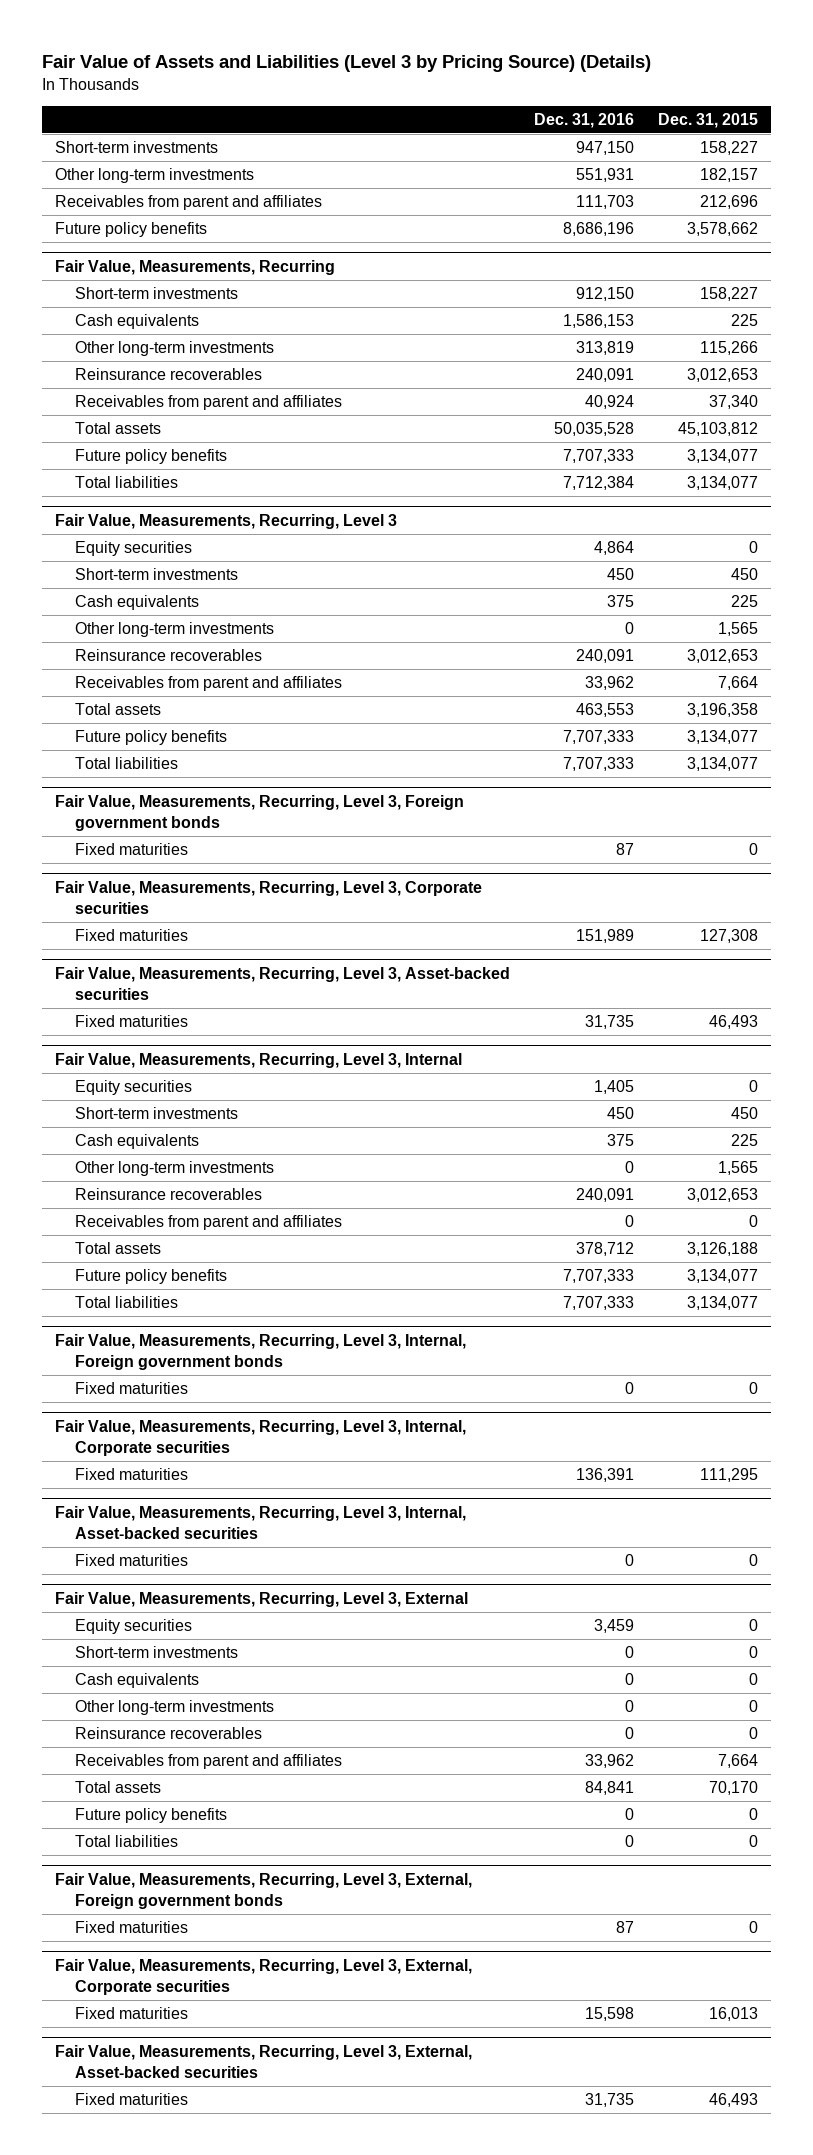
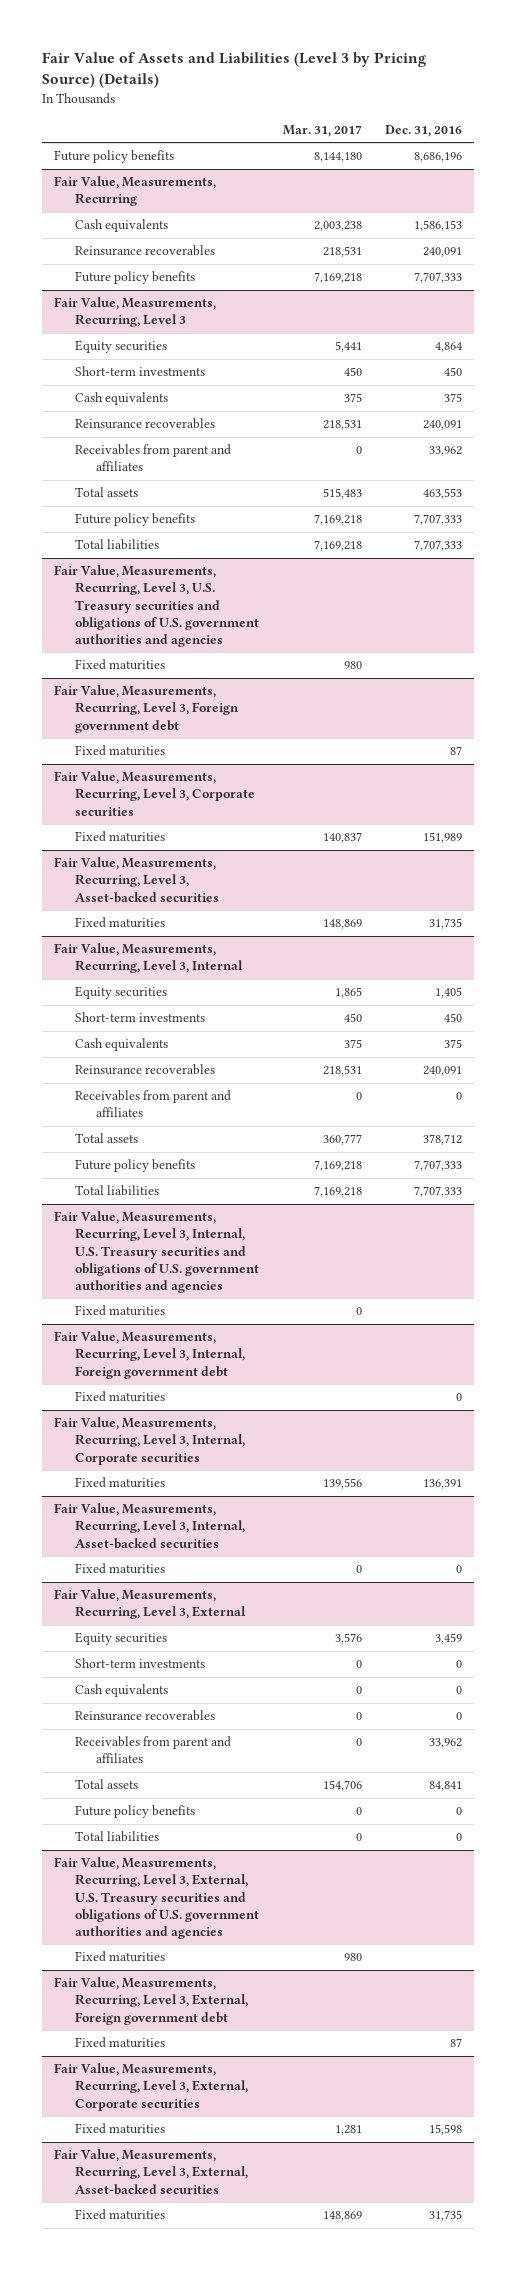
- | Dec. 31, 2016 | Dec. 31, 2015
+ | Mar. 31, 2017 | Dec. 31, 2016
- Short-term investments | 947,150 | 158,227
- Other long-term investments | 551,931 | 182,157
- Receivables from parent and affiliates | 111,703 | 212,696
@ Fair Value, Measurements, Recurring
- Short-term investments | 912,150 | 158,227
- Other long-term investments | 313,819 | 115,266
- Receivables from parent and affiliates | 40,924 | 37,340
- Total assets | 50,035,528 | 45,103,812
- Total liabilities | 7,712,384 | 3,134,077
@ Fair Value, Measurements, Recurring, Level 3
- Other long-term investments | 0 | 1,565
- Fair Value, Measurements, Recurring, Level 3, Foreign government bonds
+ Fair Value, Measurements, Recurring, Level 3, U.S. Treasury securities and obligations of U.S. government authorities and agencies
+ Fixed maturities | 980 |
+ Fair Value, Measurements, Recurring, Level 3, Foreign government debt
@ Fair Value, Measurements, Recurring, Level 3, Internal
- Other long-term investments | 0 | 1,565
- Fair Value, Measurements, Recurring, Level 3, Internal, Foreign government bonds
+ Fair Value, Measurements, Recurring, Level 3, Internal, U.S. Treasury securities and obligations of U.S. government authorities and agencies
+ Fixed maturities | 0 |
+ Fair Value, Measurements, Recurring, Level 3, Internal, Foreign government debt
@ Fair Value, Measurements, Recurring, Level 3, External
- Other long-term investments | 0 | 0
- Fair Value, Measurements, Recurring, Level 3, External, Foreign government bonds
+ Fair Value, Measurements, Recurring, Level 3, External, U.S. Treasury securities and obligations of U.S. government authorities and agencies
+ Fixed maturities | 980 |
+ Fair Value, Measurements, Recurring, Level 3, External, Foreign government debt

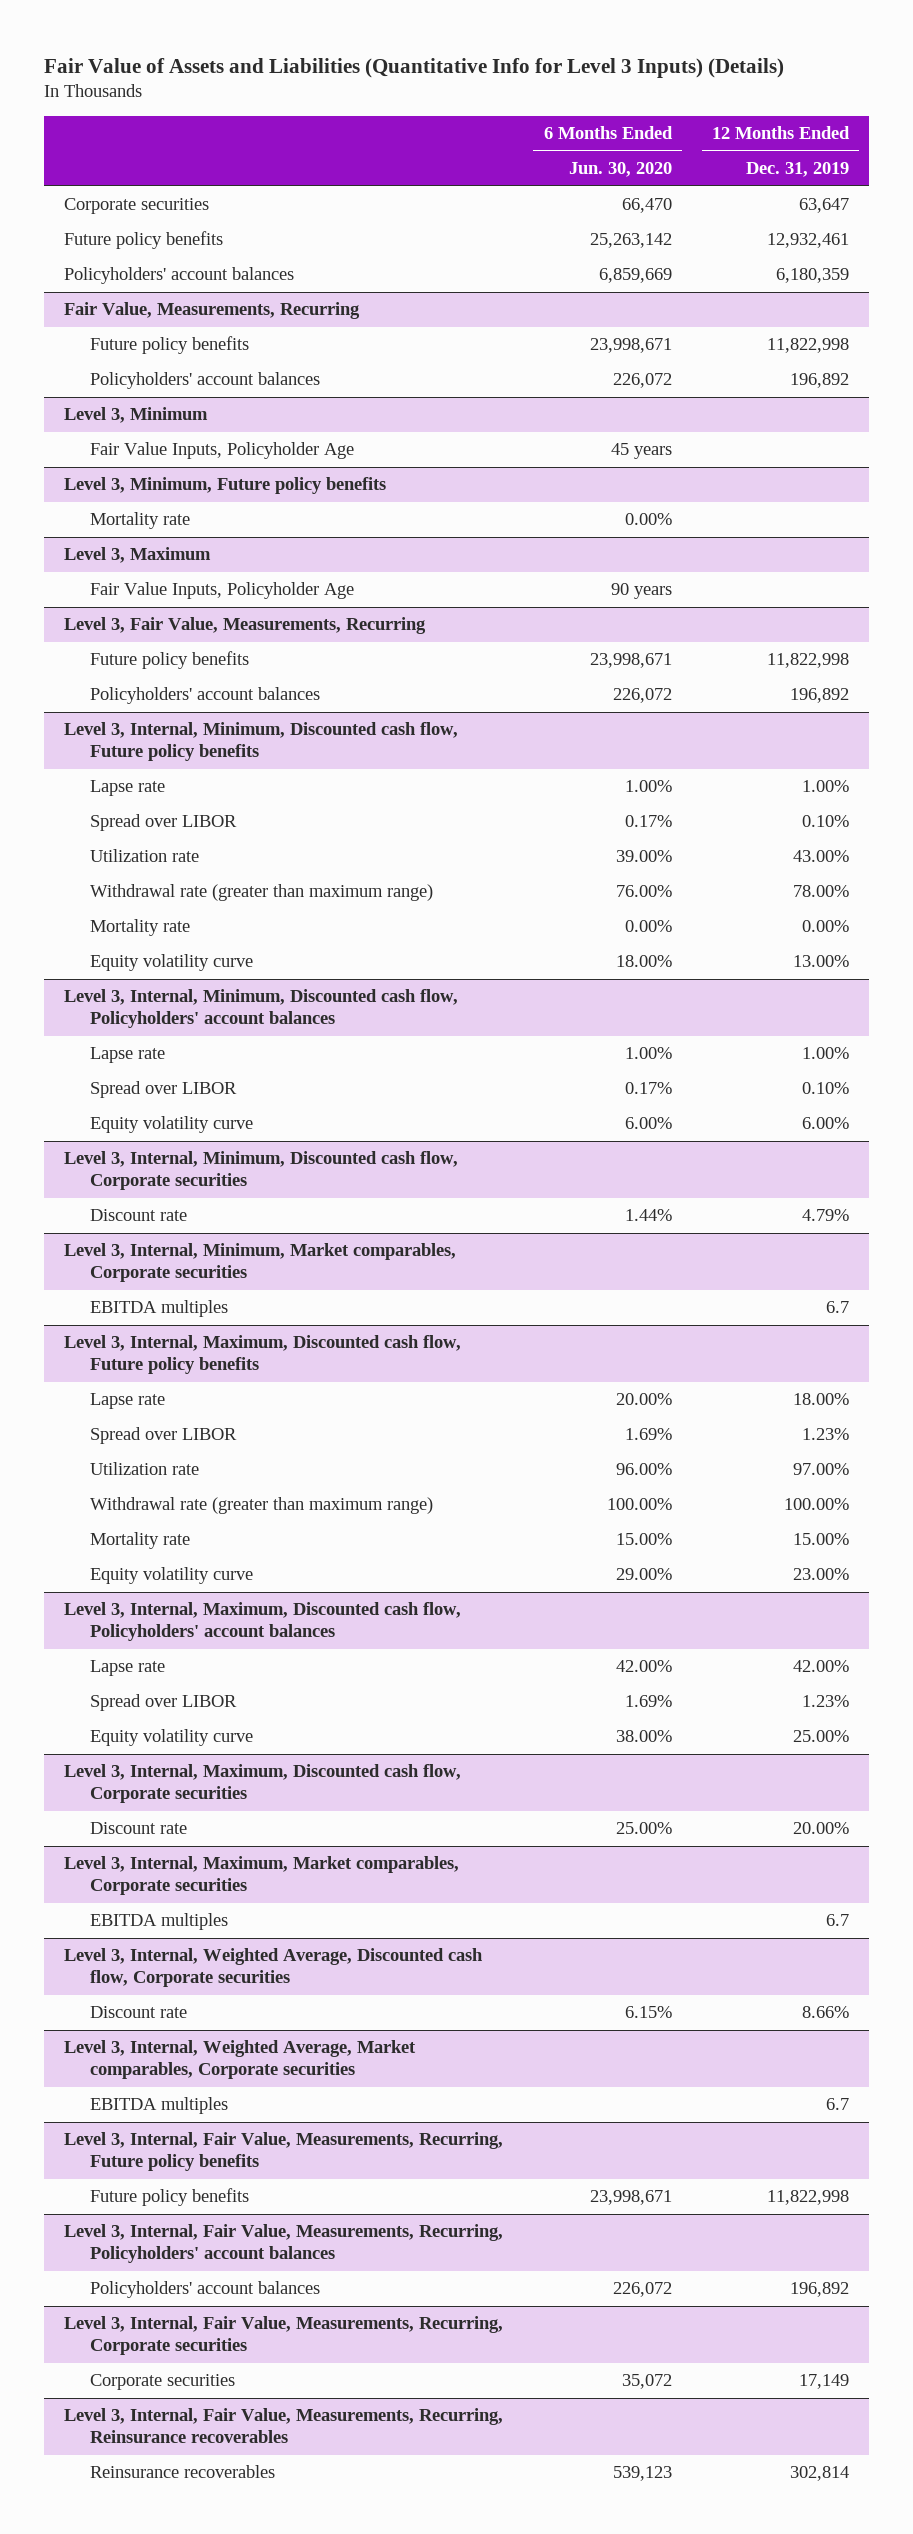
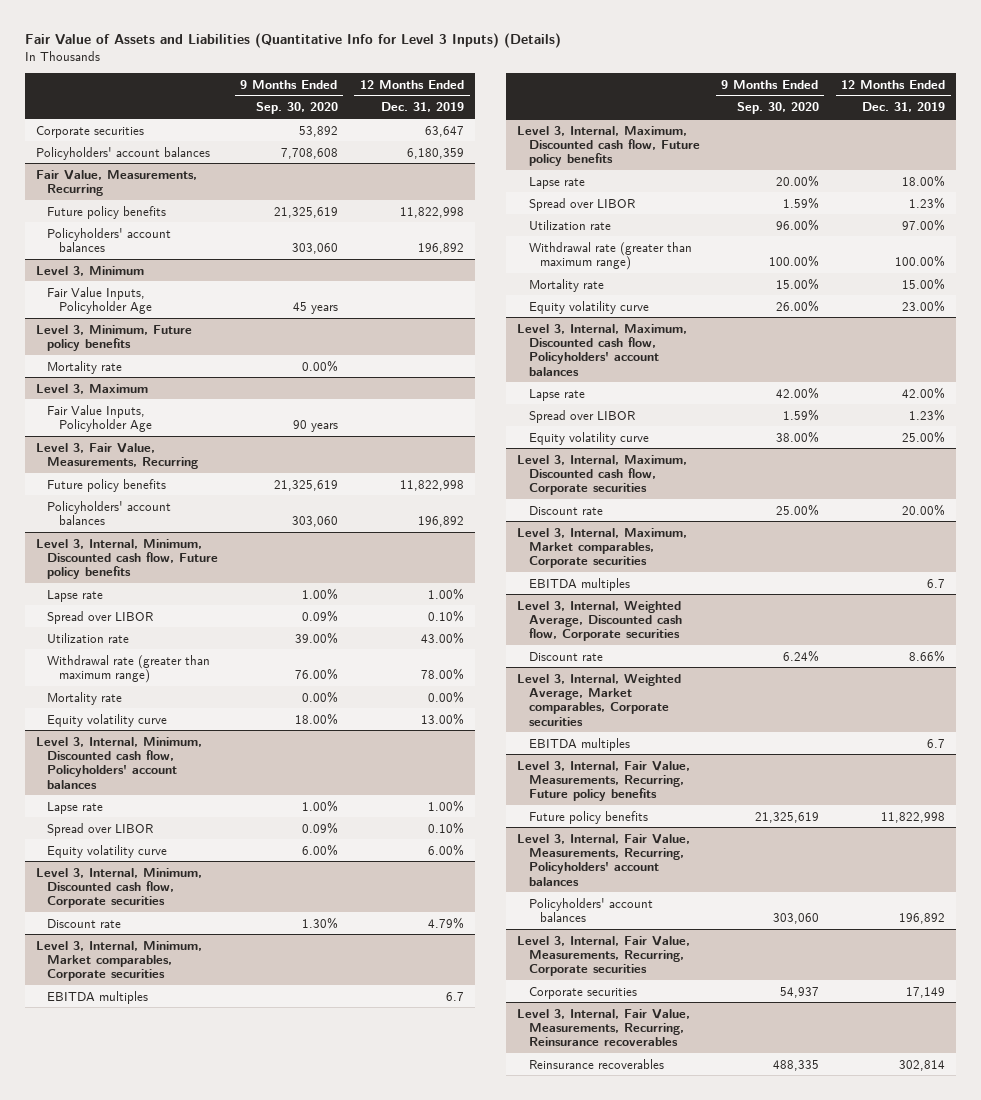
- | 6 Months Ended Jun. 30, 2020 | 12 Months Ended Dec. 31, 2019
+ | 9 Months Ended Sep. 30, 2020 | 12 Months Ended Dec. 31, 2019
- Future policy benefits | 25,263,142 | 12,932,461

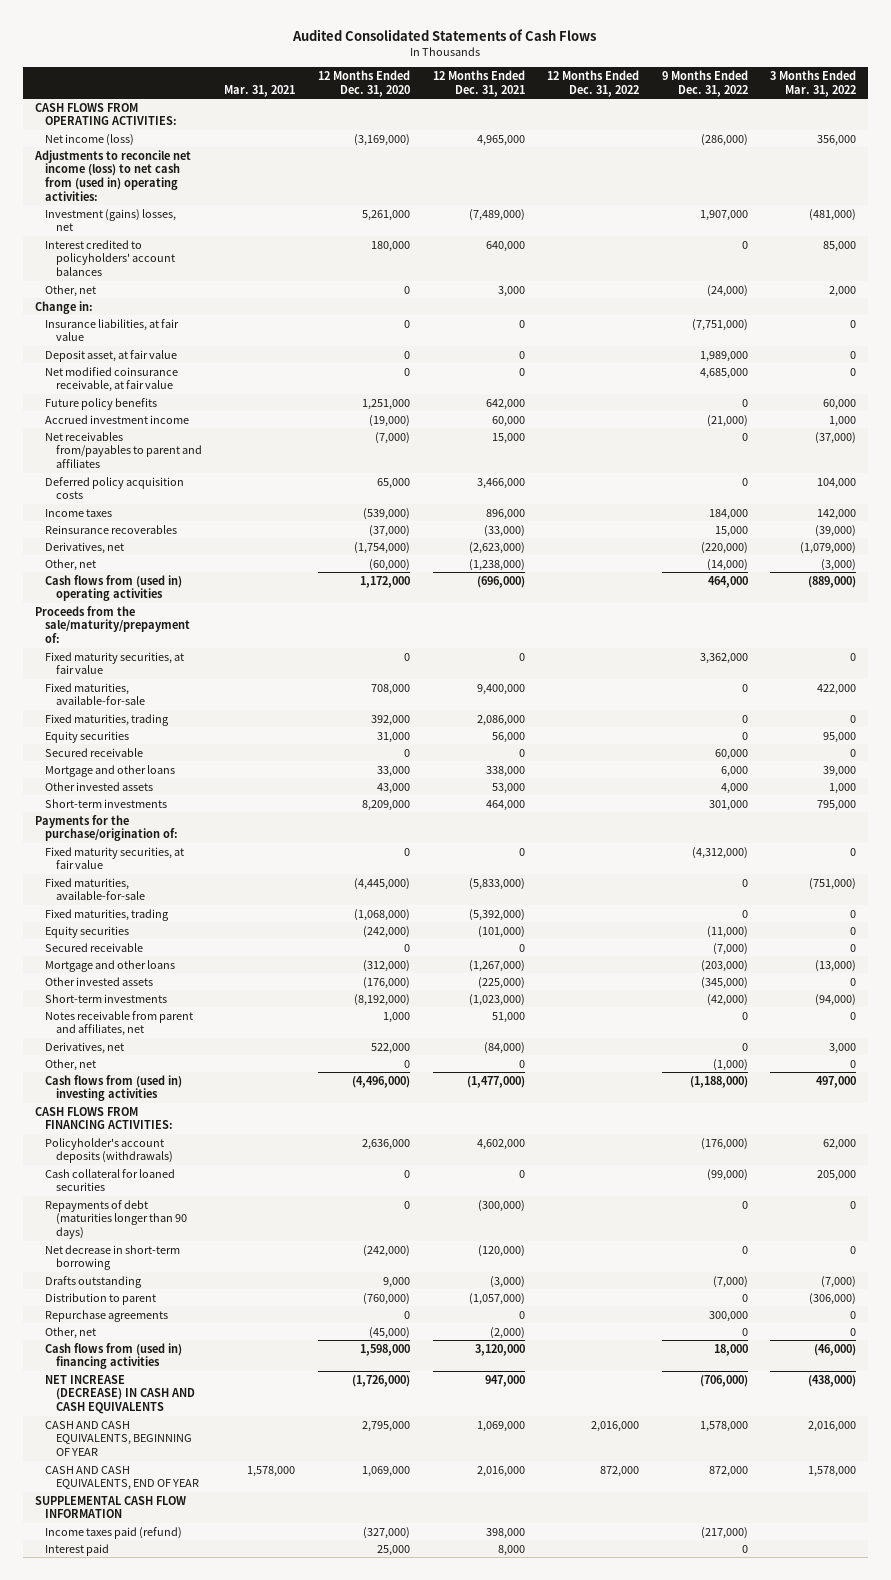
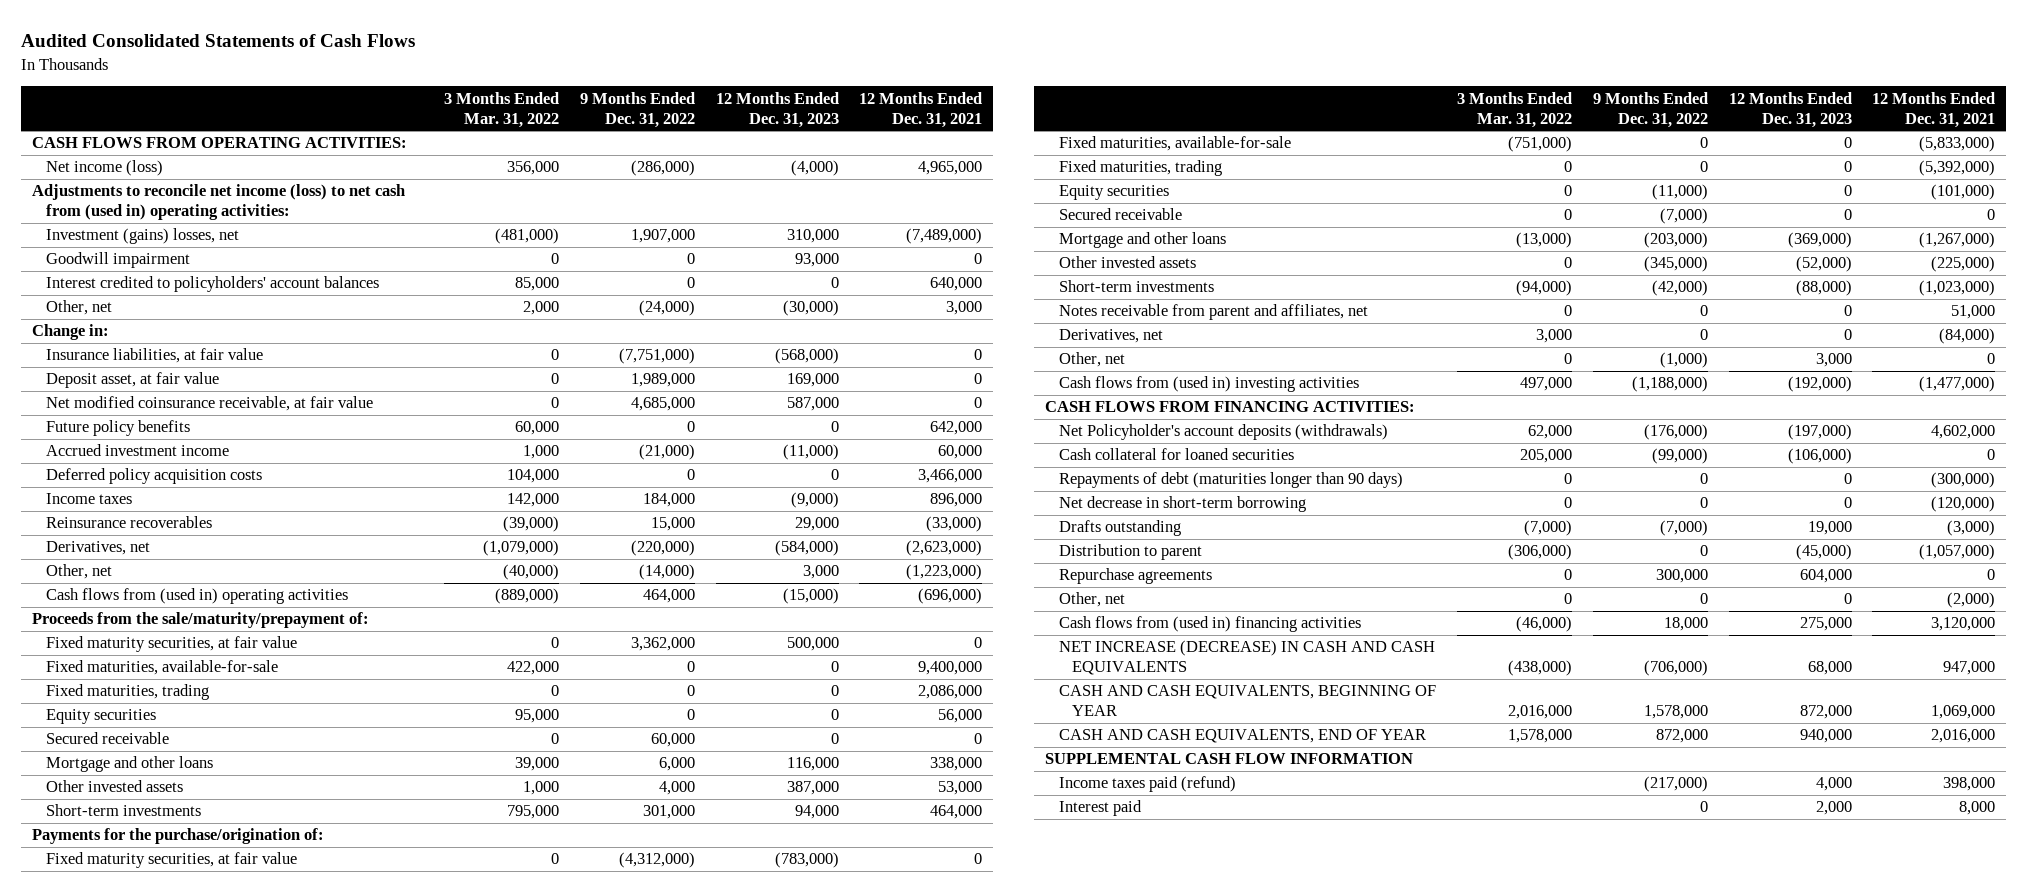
- | Mar. 31, 2021 | 12 Months Ended Dec. 31, 2020 | 12 Months Ended Dec. 31, 2021 | 12 Months Ended Dec. 31, 2022 | 9 Months Ended Dec. 31, 2022 | 3 Months Ended Mar. 31, 2022
+ | 3 Months Ended Mar. 31, 2022 | 9 Months Ended Dec. 31, 2022 | 12 Months Ended Dec. 31, 2023 | 12 Months Ended Dec. 31, 2021
+ Goodwill impairment | 0 | 0 | 93,000 | 0
- Net receivables from/payables to parent and affiliates | | (7,000) | 15,000 | | 0 | (37,000)
- Other, net | | (60,000) | (1,238,000) | | (14,000) | (3,000)
+ Other, net | (40,000) | (14,000) | 3,000 | (1,223,000)
- Policyholder's account deposits (withdrawals) | | 2,636,000 | 4,602,000 | | (176,000) | 62,000
+ Net Policyholder's account deposits (withdrawals) | 62,000 | (176,000) | (197,000) | 4,602,000

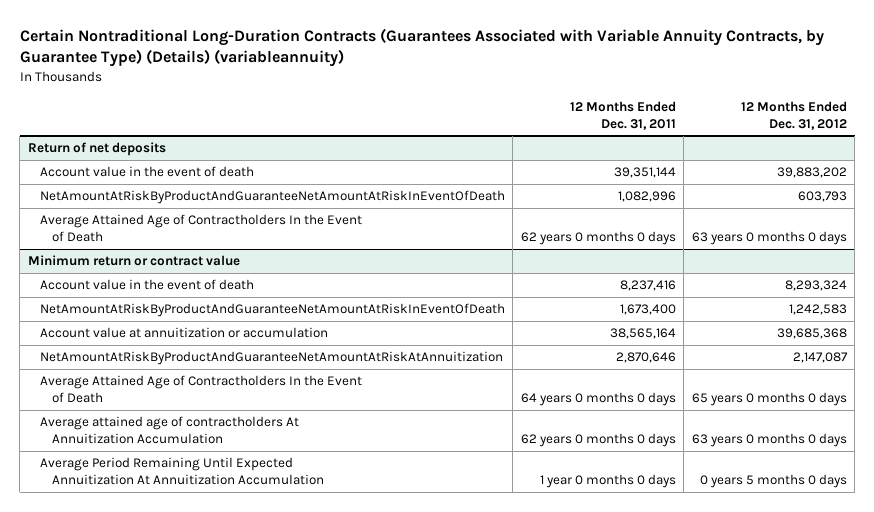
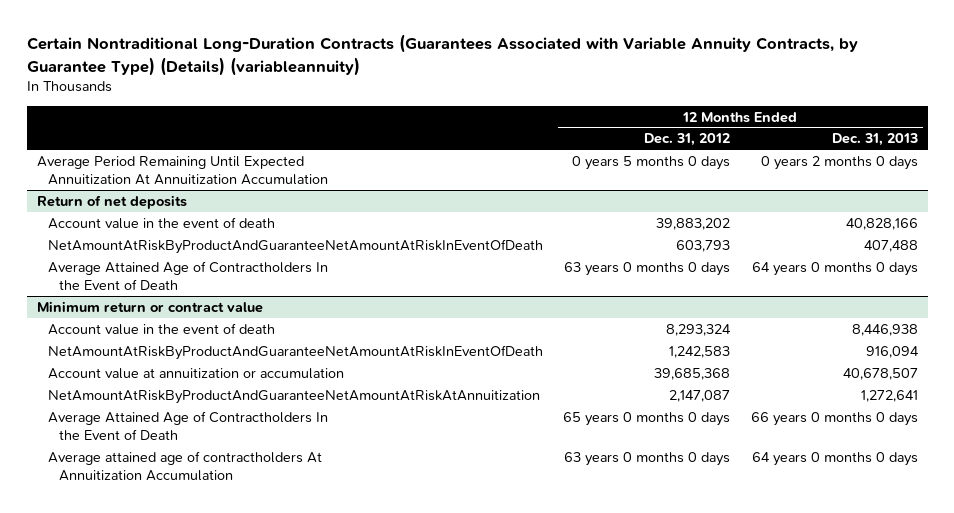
- | 12 Months Ended Dec. 31, 2011 | 12 Months Ended Dec. 31, 2012
+ | 12 Months Ended Dec. 31, 2012 | 12 Months Ended Dec. 31, 2013
+ Average Period Remaining Until Expected Annuitization At Annuitization Accumulation | 0 years 5 months 0 days | 0 years 2 months 0 days
@ Minimum return or contract value
- Average Period Remaining Until Expected Annuitization At Annuitization Accumulation | 1 year 0 months 0 days | 0 years 5 months 0 days

